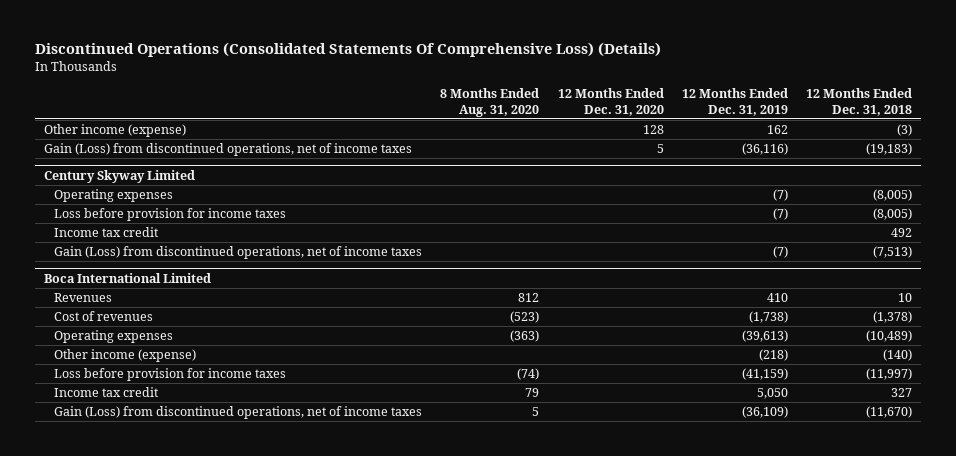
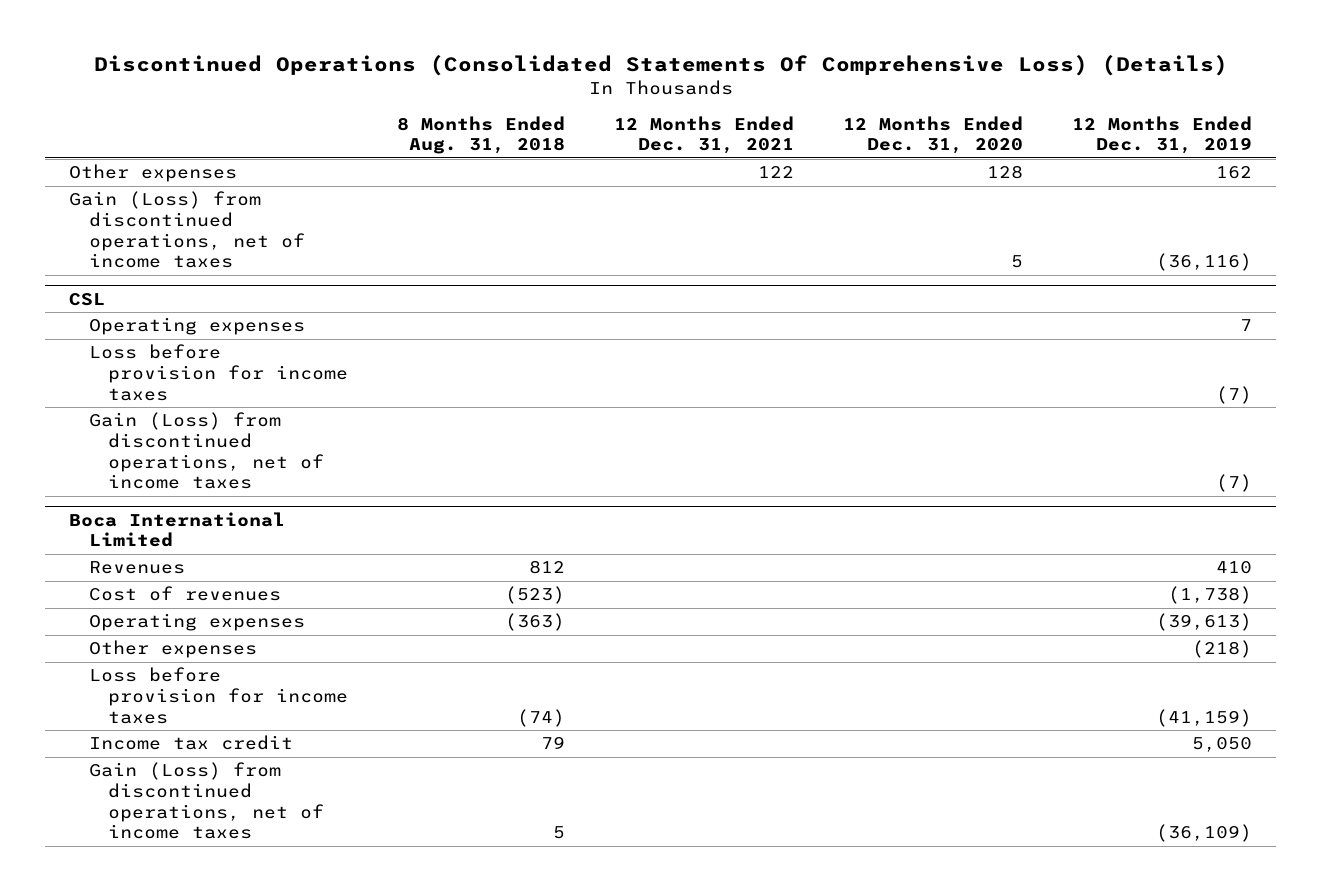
- | 8 Months Ended Aug. 31, 2020 | 12 Months Ended Dec. 31, 2020 | 12 Months Ended Dec. 31, 2019 | 12 Months Ended Dec. 31, 2018
+ | 8 Months Ended Aug. 31, 2018 | 12 Months Ended Dec. 31, 2021 | 12 Months Ended Dec. 31, 2020 | 12 Months Ended Dec. 31, 2019
- Other income (expense) | | 128 | 162 | (3)
+ Other expenses | | 122 | 128 | 162
- Century Skyway Limited
- Operating expenses | | | (7) | (8,005)
+ CSL
+ Operating expenses | | | | 7
- Income tax credit | | | | 492
@ Boca International Limited
- Other income (expense) | | | (218) | (140)
+ Other expenses | | | | (218)

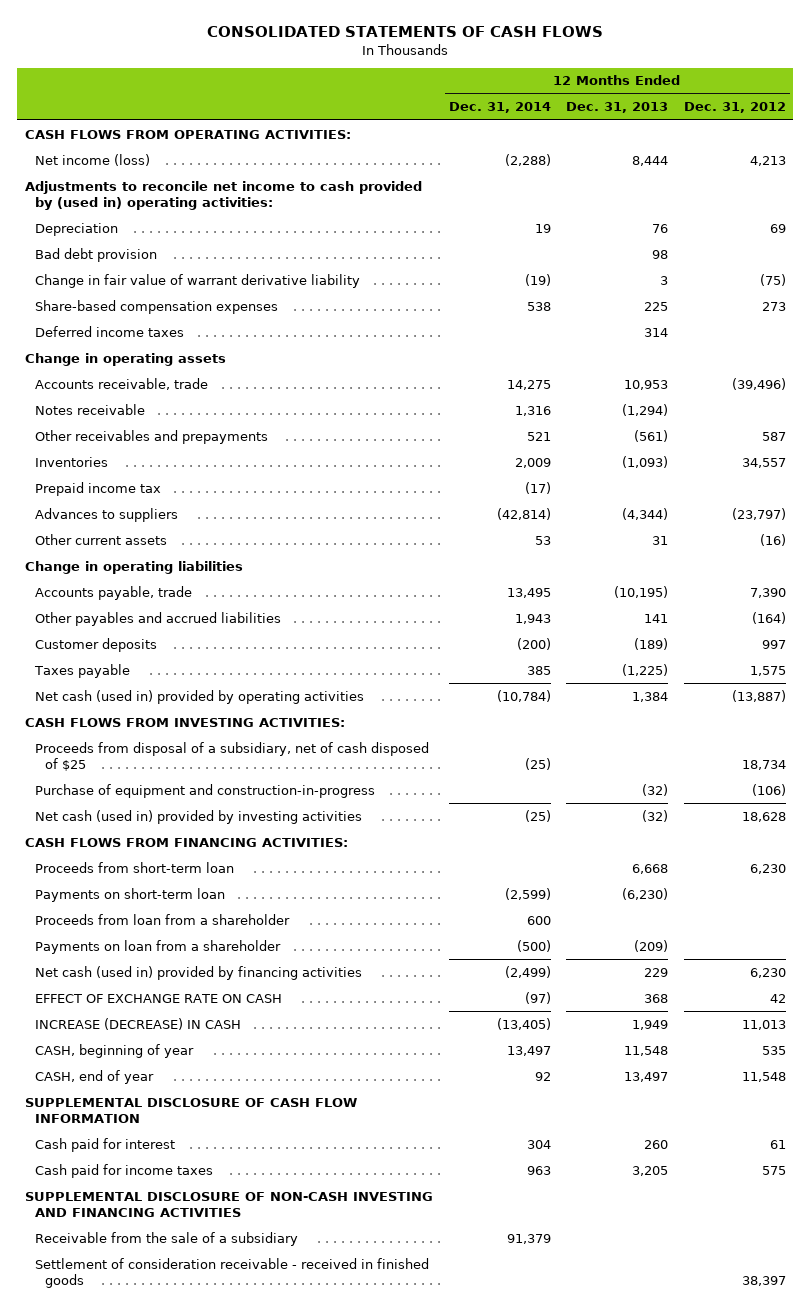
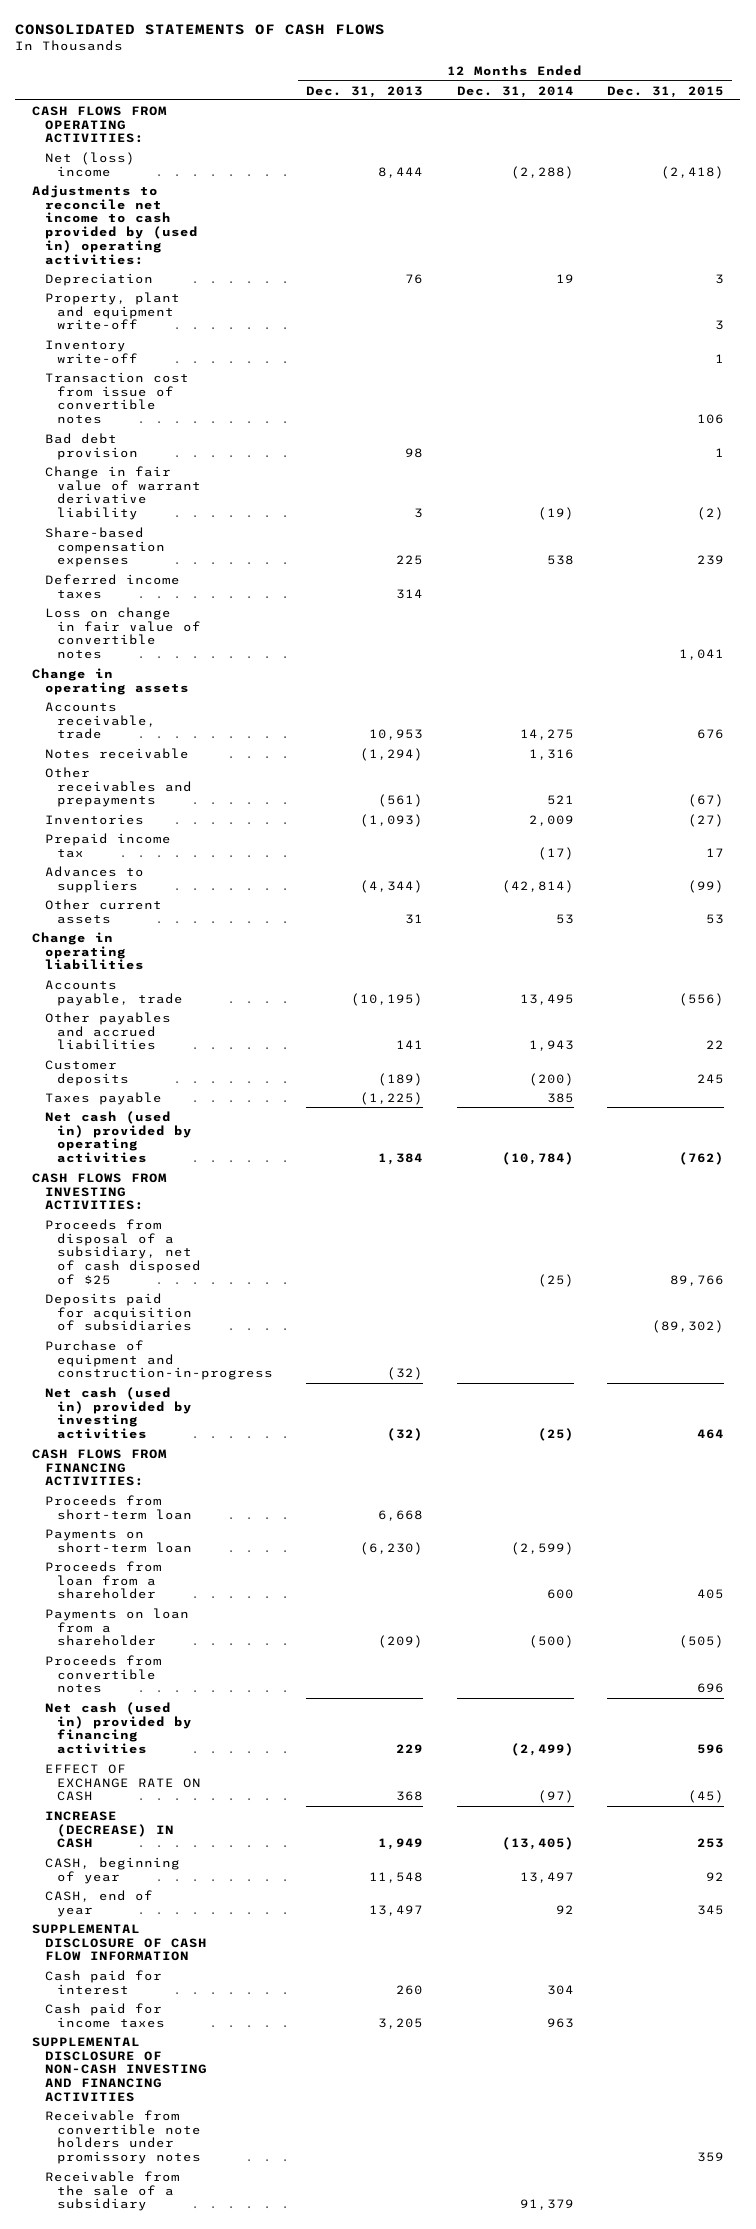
- | 12 Months Ended Dec. 31, 2014 | 12 Months Ended Dec. 31, 2013 | 12 Months Ended Dec. 31, 2012
+ | 12 Months Ended Dec. 31, 2013 | 12 Months Ended Dec. 31, 2014 | 12 Months Ended Dec. 31, 2015
- Net income (loss) | (2,288) | 8,444 | 4,213
+ Net (loss) income | 8,444 | (2,288) | (2,418)
+ Property, plant and equipment write-off | | | 3
+ Inventory write-off | | | 1
+ Transaction cost from issue of convertible notes | | | 106
+ Loss on change in fair value of convertible notes | | | 1,041
+ Deposits paid for acquisition of subsidiaries | | | (89,302)
+ Proceeds from convertible notes | | | 696
+ Receivable from convertible note holders under promissory notes | | | 359
- Settlement of consideration receivable - received in finished goods | | | 38,397

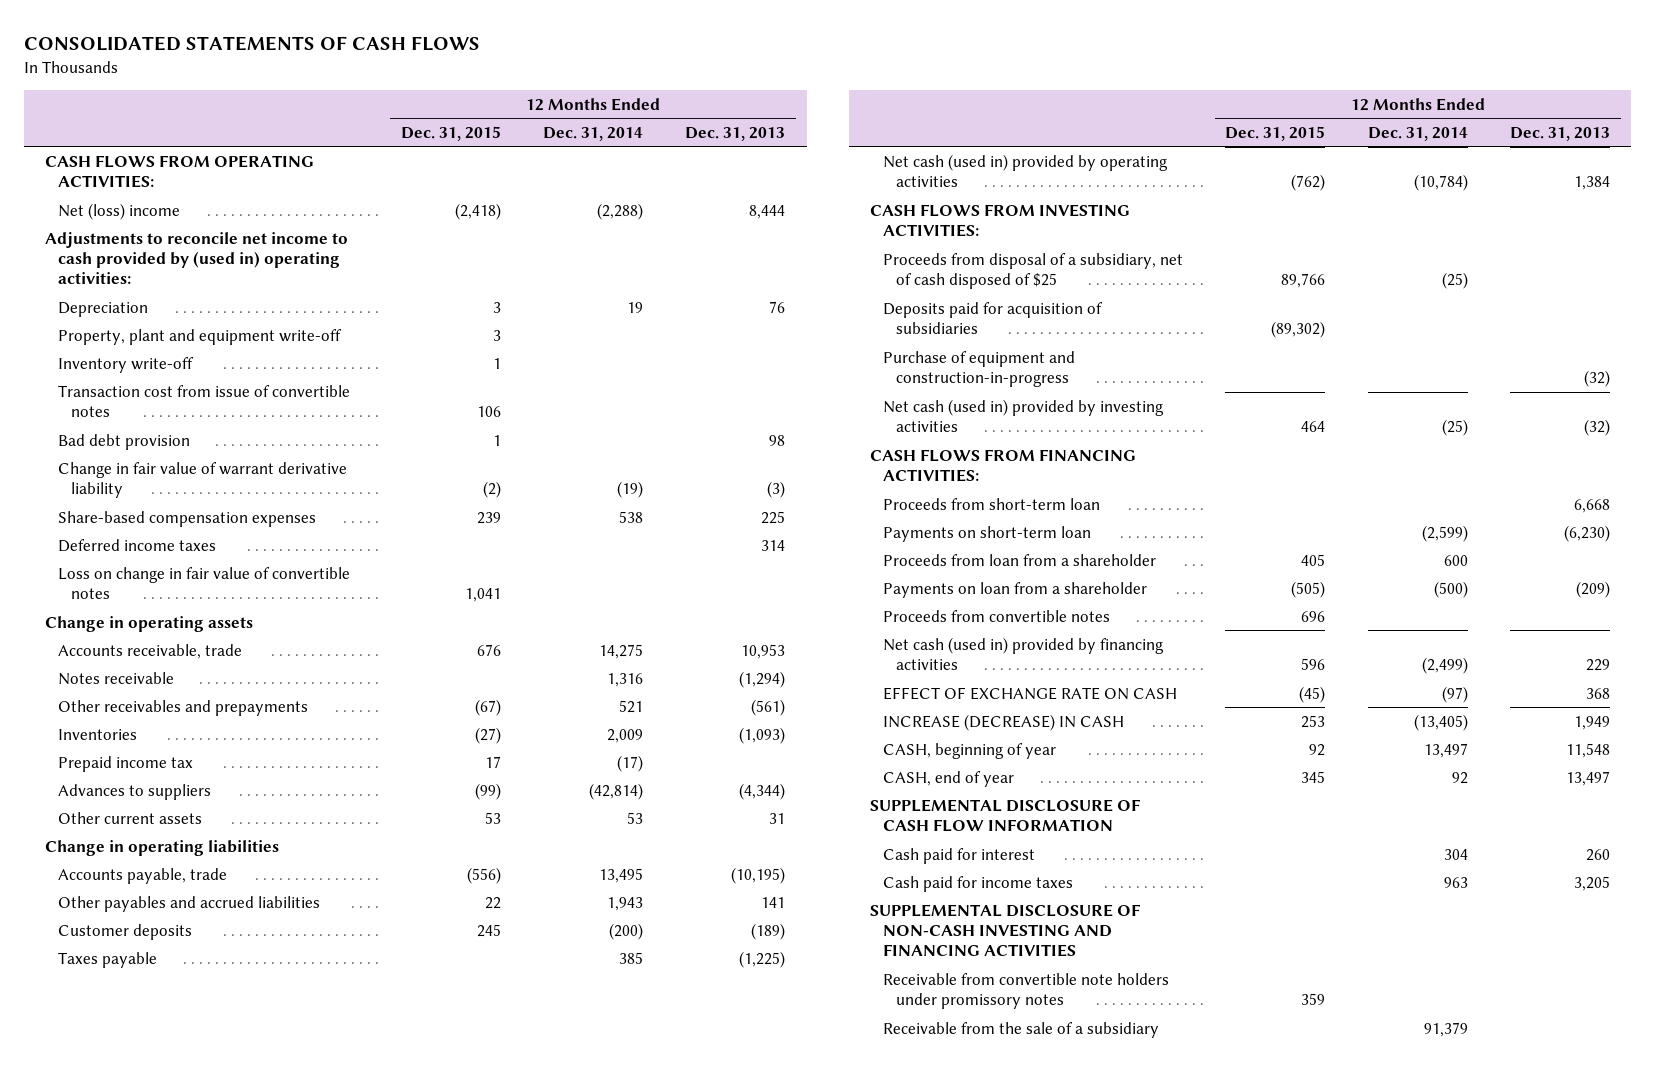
- | 12 Months Ended Dec. 31, 2013 | 12 Months Ended Dec. 31, 2014 | 12 Months Ended Dec. 31, 2015
+ | 12 Months Ended Dec. 31, 2015 | 12 Months Ended Dec. 31, 2014 | 12 Months Ended Dec. 31, 2013
- Change in fair value of warrant derivative liability | 3 | (19) | (2)
+ Change in fair value of warrant derivative liability | (2) | (19) | (3)

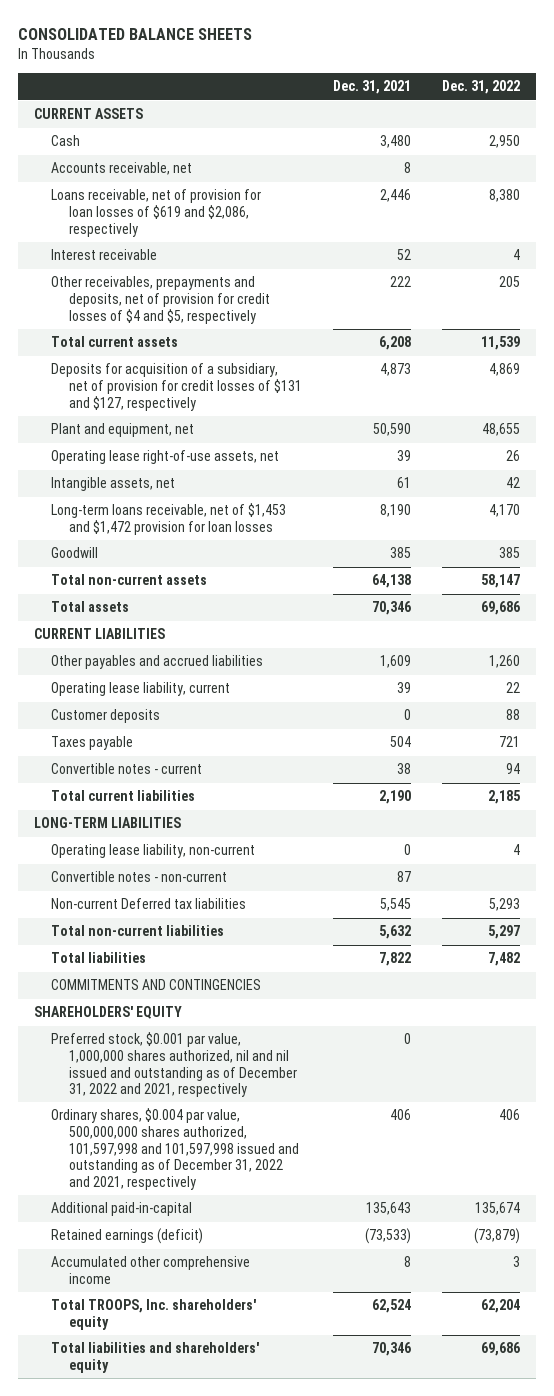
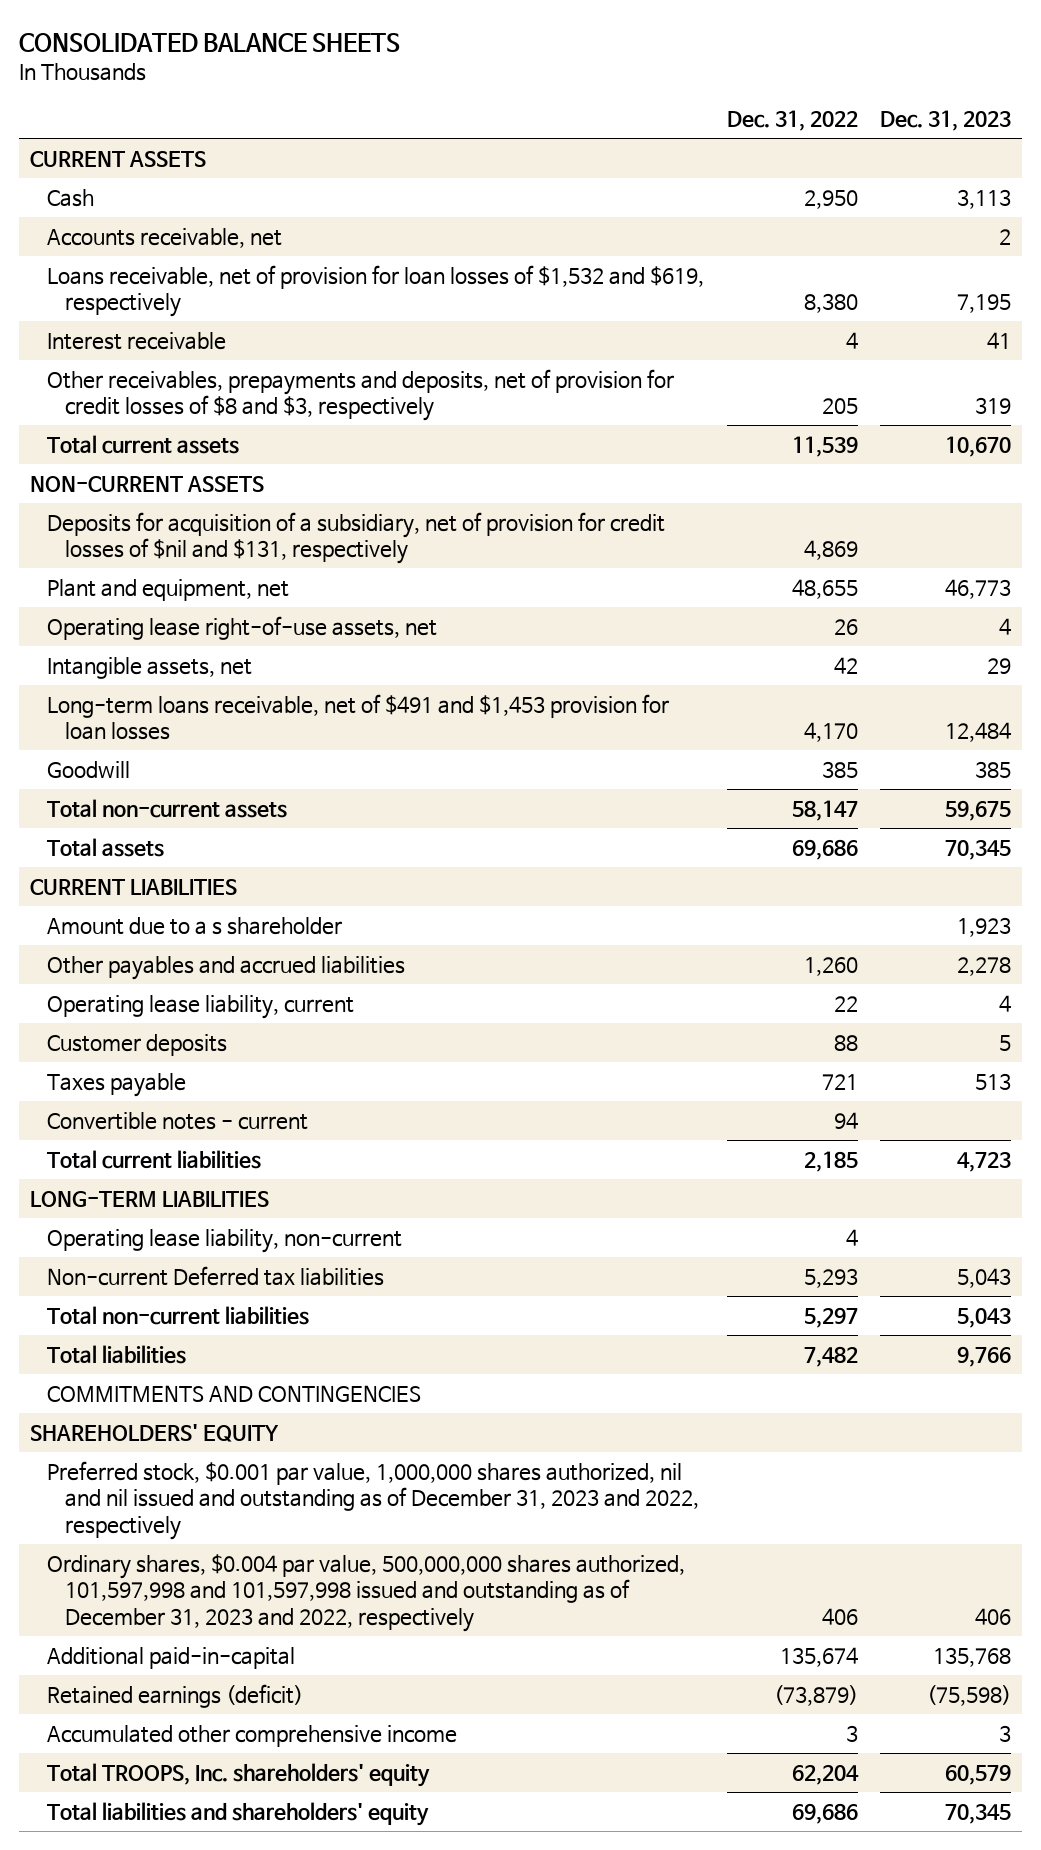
- | Dec. 31, 2021 | Dec. 31, 2022
+ | Dec. 31, 2022 | Dec. 31, 2023
- Loans receivable, net of provision for loan losses of $619 and $2,086, respectively | 2,446 | 8,380
+ Loans receivable, net of provision for loan losses of $1,532 and $619, respectively | 8,380 | 7,195
- Other receivables, prepayments and deposits, net of provision for credit losses of $4 and $5, respectively | 222 | 205
+ Other receivables, prepayments and deposits, net of provision for credit losses of $8 and $3, respectively | 205 | 319
- Deposits for acquisition of a subsidiary, net of provision for credit losses of $131 and $127, respectively | 4,873 | 4,869
+ NON-CURRENT ASSETS
+ Deposits for acquisition of a subsidiary, net of provision for credit losses of $nil and $131, respectively | 4,869 |
- Long-term loans receivable, net of $1,453 and $1,472 provision for loan losses | 8,190 | 4,170
+ Long-term loans receivable, net of $491 and $1,453 provision for loan losses | 4,170 | 12,484
+ Amount due to a s shareholder | | 1,923
- Convertible notes - non-current | 87 |
- Preferred stock, $0.001 par value, 1,000,000 shares authorized, nil and nil issued and outstanding as of December 31, 2022 and 2021, respectively | 0 |
- Ordinary shares, $0.004 par value, 500,000,000 shares authorized, 101,597,998 and 101,597,998 issued and outstanding as of December 31, 2022 and 2021, respectively | 406 | 406
+ Preferred stock, $0.001 par value, 1,000,000 shares authorized, nil and nil issued and outstanding as of December 31, 2023 and 2022, respectively
+ Ordinary shares, $0.004 par value, 500,000,000 shares authorized, 101,597,998 and 101,597,998 issued and outstanding as of December 31, 2023 and 2022, respectively | 406 | 406

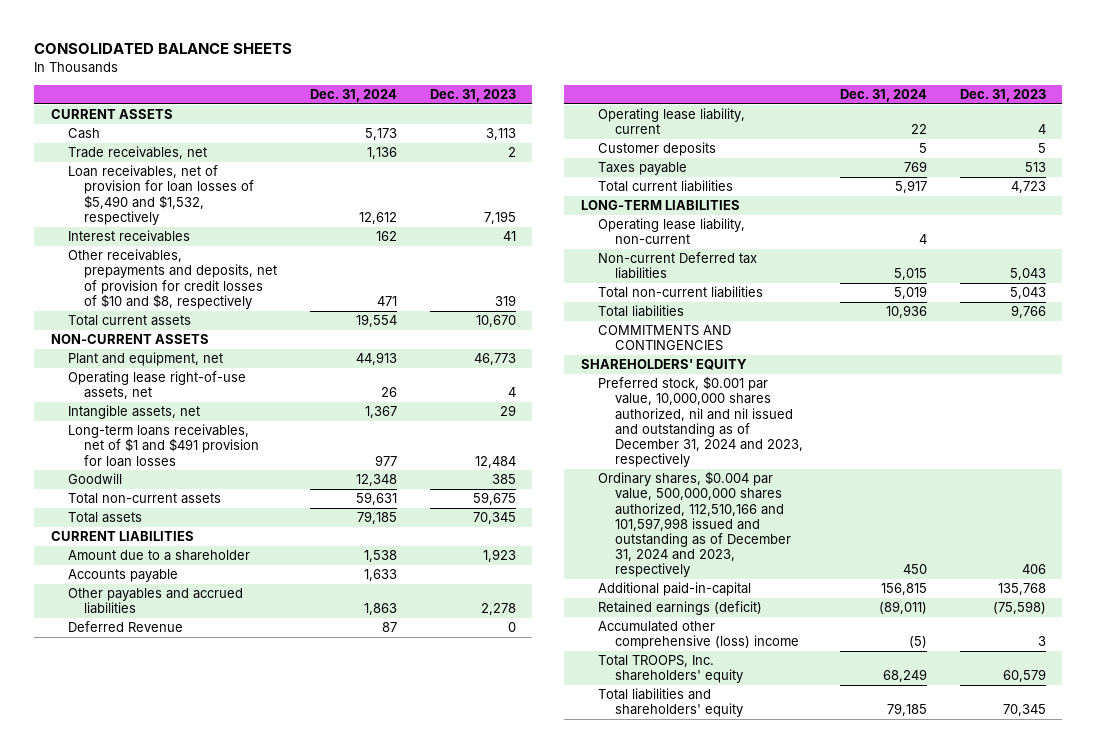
- | Dec. 31, 2022 | Dec. 31, 2023
+ | Dec. 31, 2024 | Dec. 31, 2023
- Accounts receivable, net | | 2
- Loans receivable, net of provision for loan losses of $1,532 and $619, respectively | 8,380 | 7,195
- Interest receivable | 4 | 41
- Other receivables, prepayments and deposits, net of provision for credit losses of $8 and $3, respectively | 205 | 319
+ Trade receivables, net | 1,136 | 2
+ Loan receivables, net of provision for loan losses of $5,490 and $1,532, respectively | 12,612 | 7,195
+ Interest receivables | 162 | 41
+ Other receivables, prepayments and deposits, net of provision for credit losses of $10 and $8, respectively | 471 | 319
- Deposits for acquisition of a subsidiary, net of provision for credit losses of $nil and $131, respectively | 4,869 |
- Long-term loans receivable, net of $491 and $1,453 provision for loan losses | 4,170 | 12,484
+ Long-term loans receivables, net of $1 and $491 provision for loan losses | 977 | 12,484
- Amount due to a s shareholder | | 1,923
+ Amount due to a shareholder | 1,538 | 1,923
+ Accounts payable | 1,633 |
+ Deferred Revenue | 87 | 0
- Convertible notes - current | 94 |
- Preferred stock, $0.001 par value, 1,000,000 shares authorized, nil and nil issued and outstanding as of December 31, 2023 and 2022, respectively
- Ordinary shares, $0.004 par value, 500,000,000 shares authorized, 101,597,998 and 101,597,998 issued and outstanding as of December 31, 2023 and 2022, respectively | 406 | 406
+ Preferred stock, $0.001 par value, 10,000,000 shares authorized, nil and nil issued and outstanding as of December 31, 2024 and 2023, respectively
+ Ordinary shares, $0.004 par value, 500,000,000 shares authorized, 112,510,166 and 101,597,998 issued and outstanding as of December 31, 2024 and 2023, respectively | 450 | 406
- Accumulated other comprehensive income | 3 | 3
+ Accumulated other comprehensive (loss) income | (5) | 3

